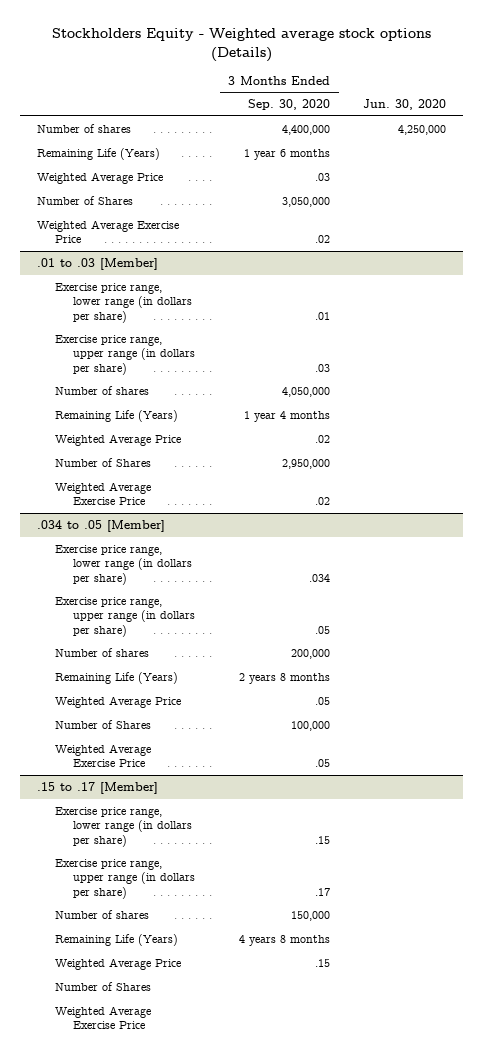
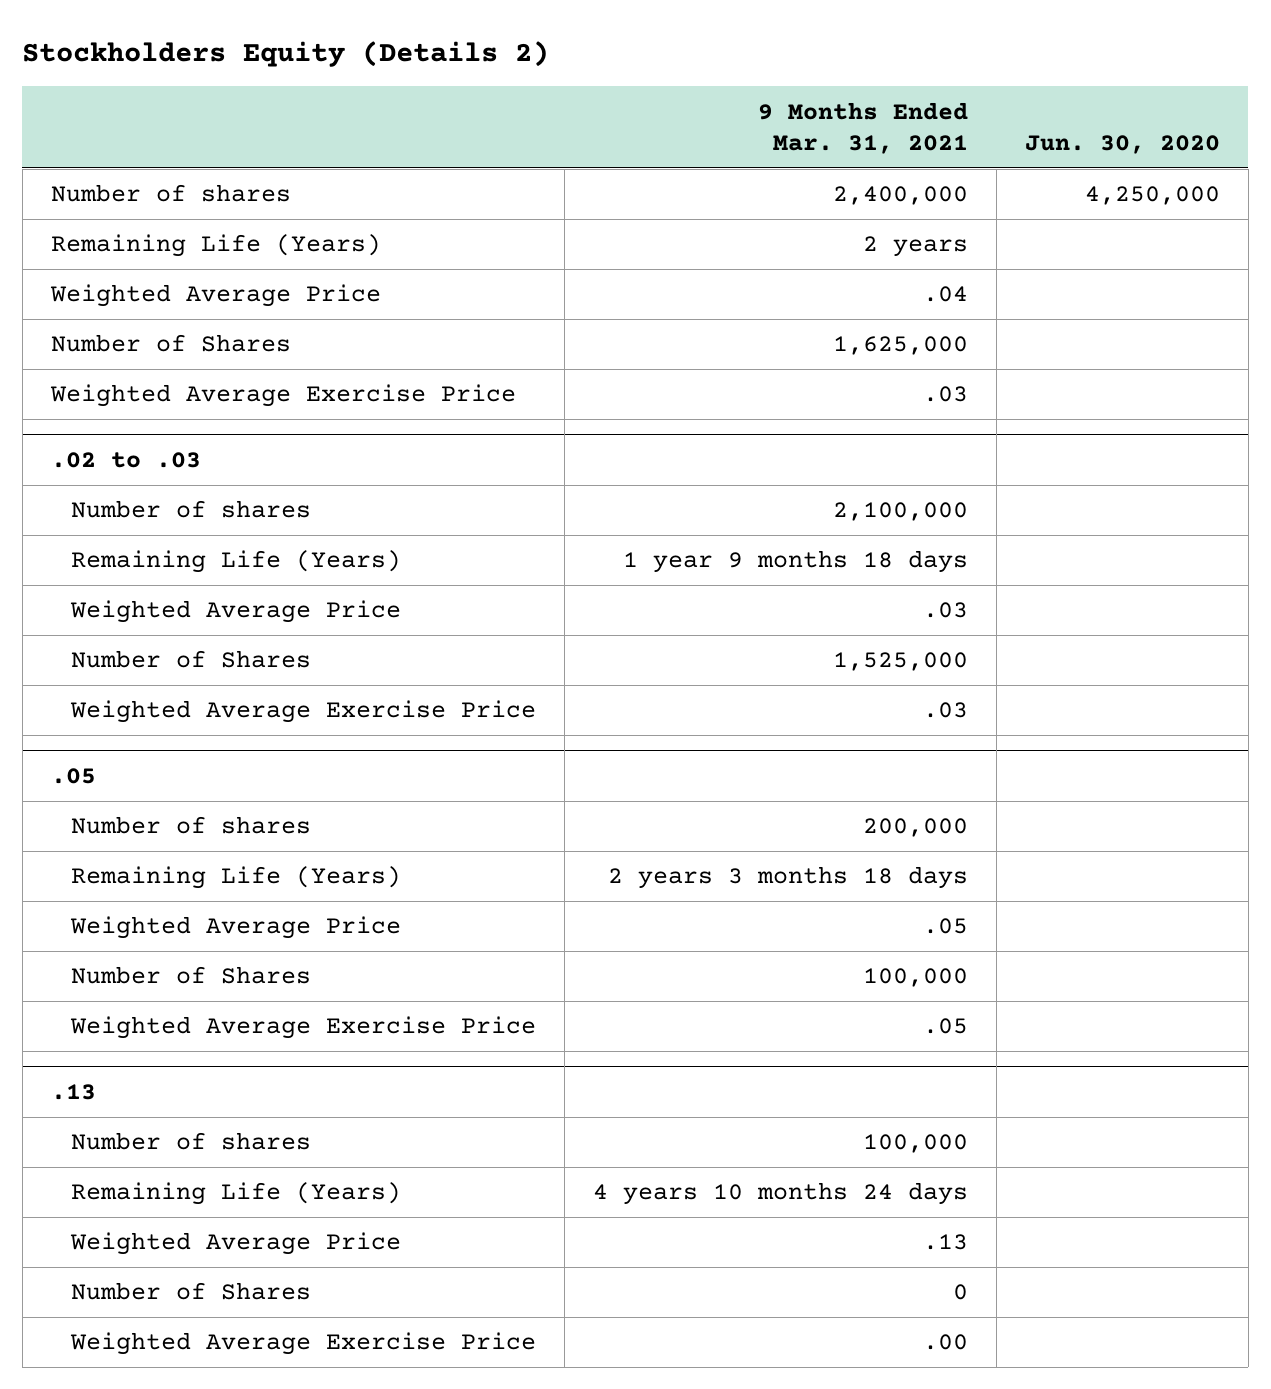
- Stockholders Equity - Weighted average stock options (Details)
+ Stockholders Equity (Details 2)
- | 3 Months Ended Sep. 30, 2020 | Jun. 30, 2020
+ | 9 Months Ended Mar. 31, 2021 | Jun. 30, 2020
- .01 to .03 [Member]
- Exercise price range, lower range (in dollars per share) | .01 |
- Exercise price range, upper range (in dollars per share) | .03 |
+ .02 to .03
- .034 to .05 [Member]
- Exercise price range, lower range (in dollars per share) | .034 |
- Exercise price range, upper range (in dollars per share) | .05 |
+ .05
- .15 to .17 [Member]
- Exercise price range, lower range (in dollars per share) | .15 |
- Exercise price range, upper range (in dollars per share) | .17 |
+ .13

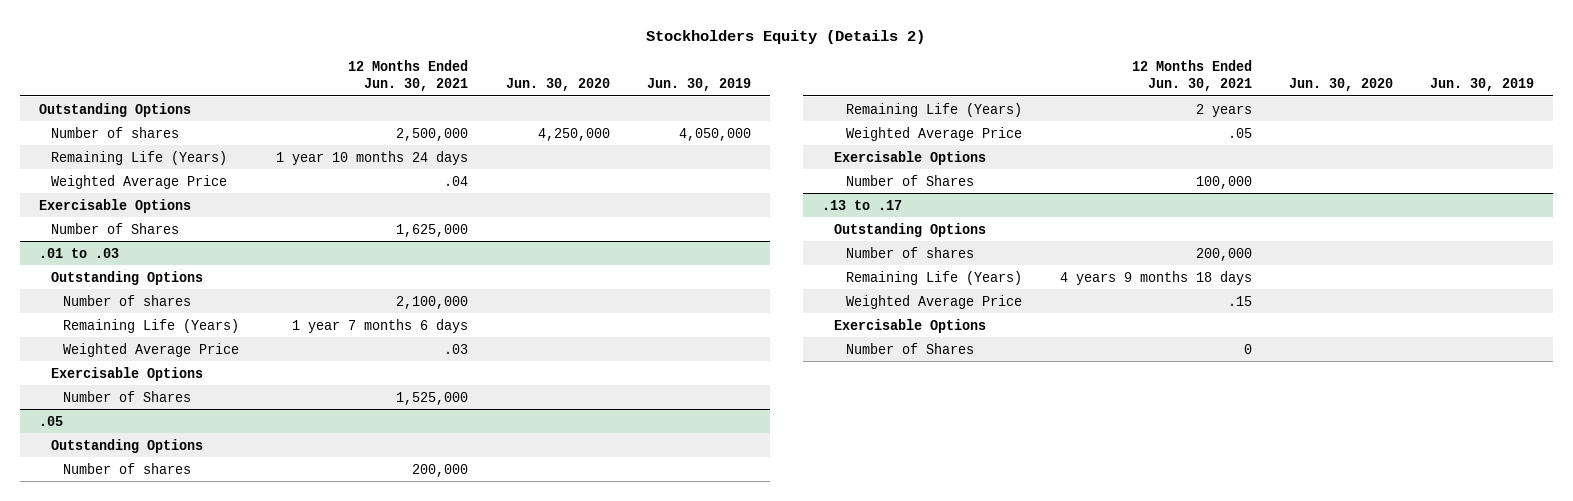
- | 9 Months Ended Mar. 31, 2021 | Jun. 30, 2020
+ | 12 Months Ended Jun. 30, 2021 | Jun. 30, 2020 | Jun. 30, 2019
+ Outstanding Options
+ Exercisable Options
- Weighted Average Exercise Price | .03 |
- .02 to .03
+ .01 to .03
+ Outstanding Options
+ Exercisable Options
- Weighted Average Exercise Price | .03 |
@ .05
+ Outstanding Options
+ Exercisable Options
- Weighted Average Exercise Price | .05 |
- .13
+ .13 to .17
+ Outstanding Options
+ Exercisable Options
- Weighted Average Exercise Price | .00 |

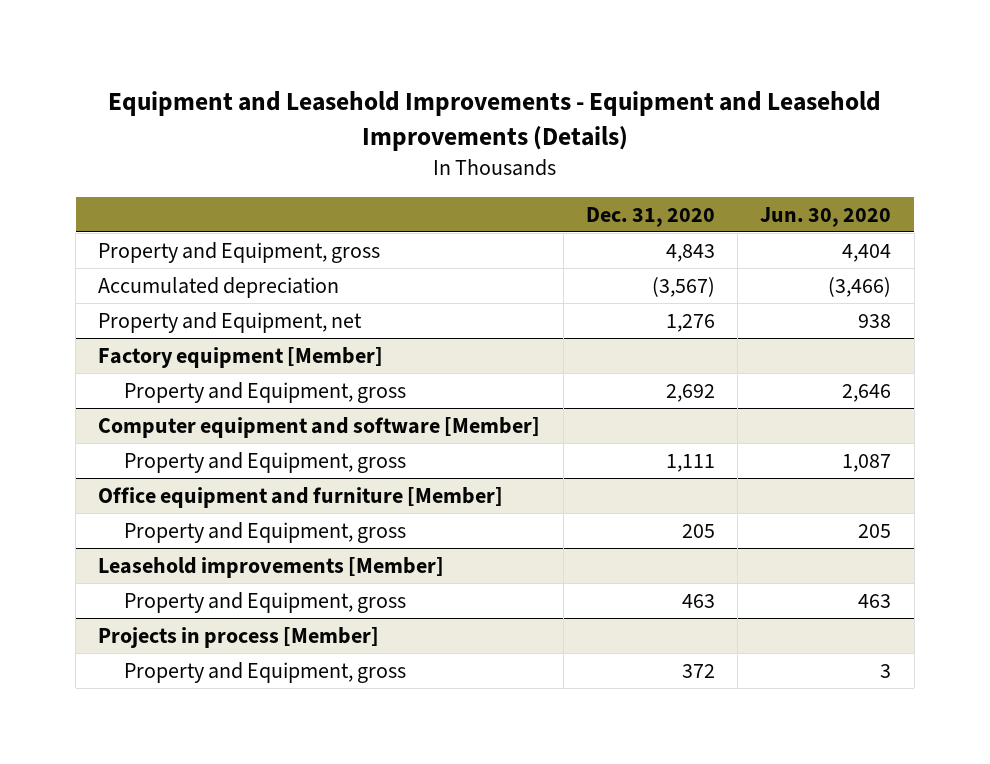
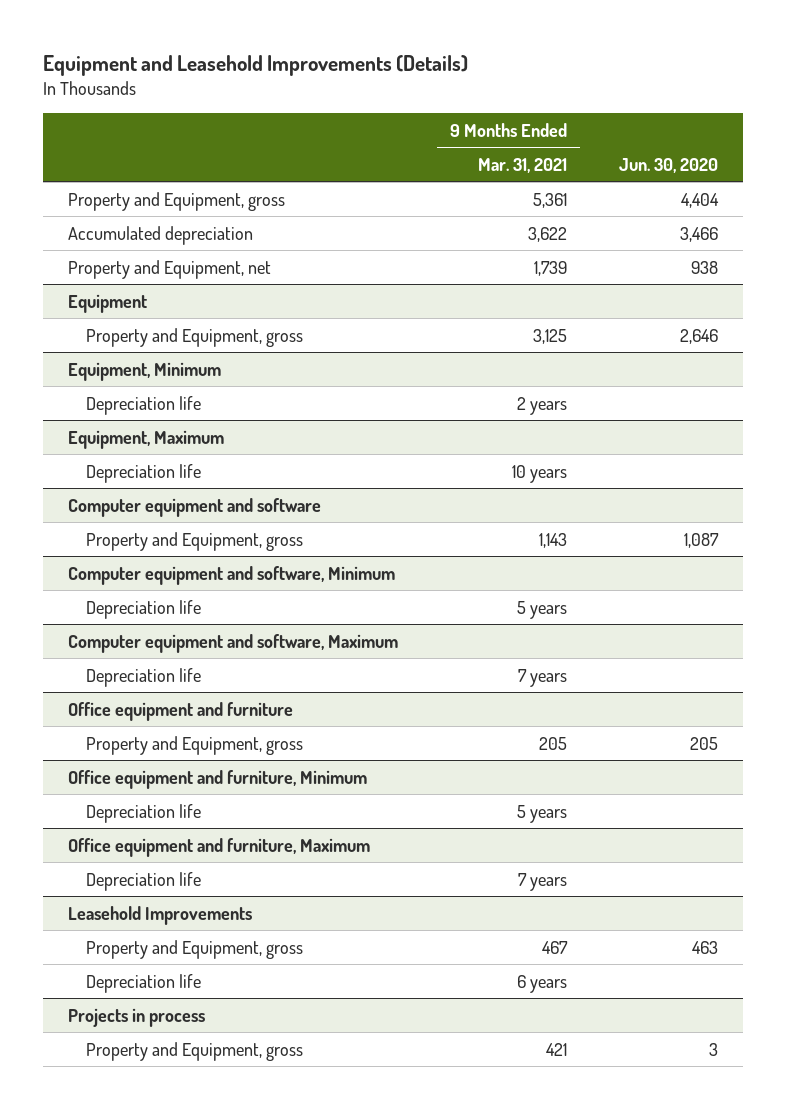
- Equipment and Leasehold Improvements - Equipment and Leasehold Improvements (Details)
+ Equipment and Leasehold Improvements (Details)
- | Dec. 31, 2020 | Jun. 30, 2020
+ | 9 Months Ended Mar. 31, 2021 | Jun. 30, 2020
- Accumulated depreciation | (3,567) | (3,466)
+ Accumulated depreciation | 3,622 | 3,466
- Factory equipment [Member]
+ Equipment
- Computer equipment and software [Member]
+ Equipment, Minimum
+ Depreciation life | 2 years |
+ Equipment, Maximum
+ Depreciation life | 10 years |
+ Computer equipment and software
- Office equipment and furniture [Member]
+ Computer equipment and software, Minimum
+ Depreciation life | 5 years |
+ Computer equipment and software, Maximum
+ Depreciation life | 7 years |
+ Office equipment and furniture
- Leasehold improvements [Member]
+ Office equipment and furniture, Minimum
+ Depreciation life | 5 years |
+ Office equipment and furniture, Maximum
+ Depreciation life | 7 years |
+ Leasehold Improvements
- Projects in process [Member]
+ Depreciation life | 6 years |
+ Projects in process

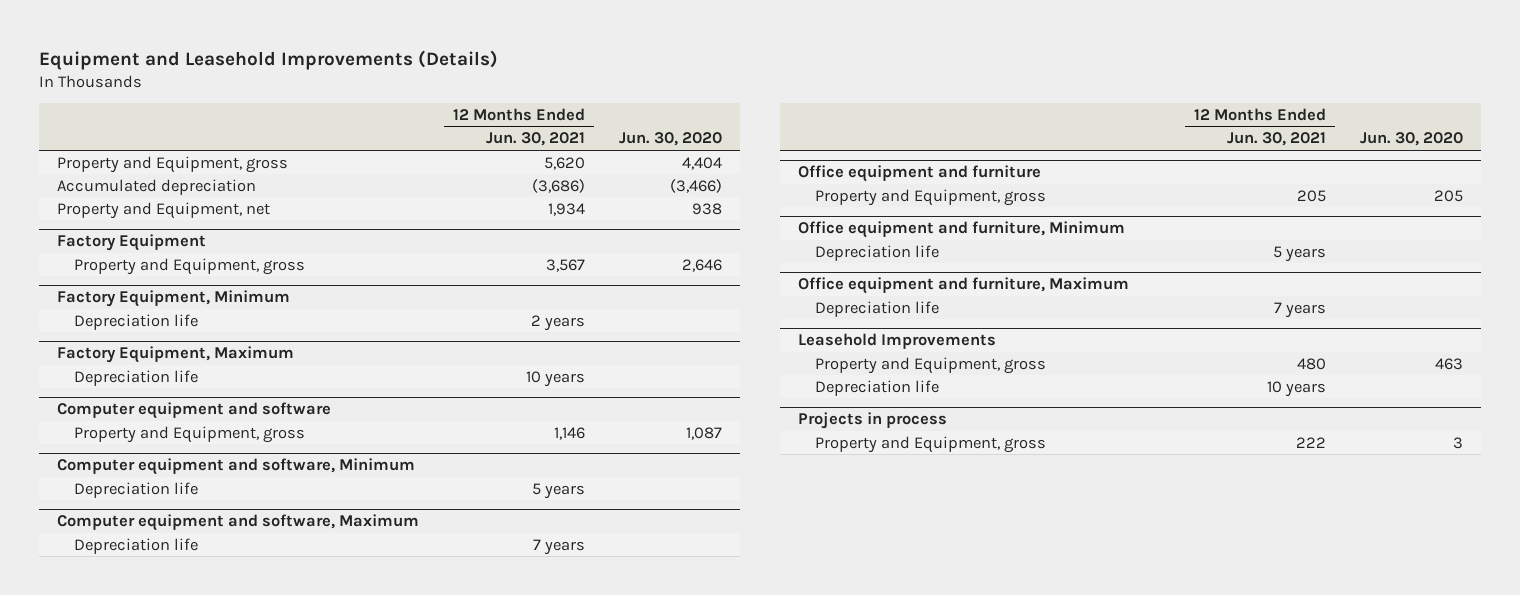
- | 9 Months Ended Mar. 31, 2021 | Jun. 30, 2020
+ | 12 Months Ended Jun. 30, 2021 | Jun. 30, 2020
- Accumulated depreciation | 3,622 | 3,466
+ Accumulated depreciation | (3,686) | (3,466)
- Equipment
+ Factory Equipment
- Equipment, Minimum
+ Factory Equipment, Minimum
- Equipment, Maximum
+ Factory Equipment, Maximum

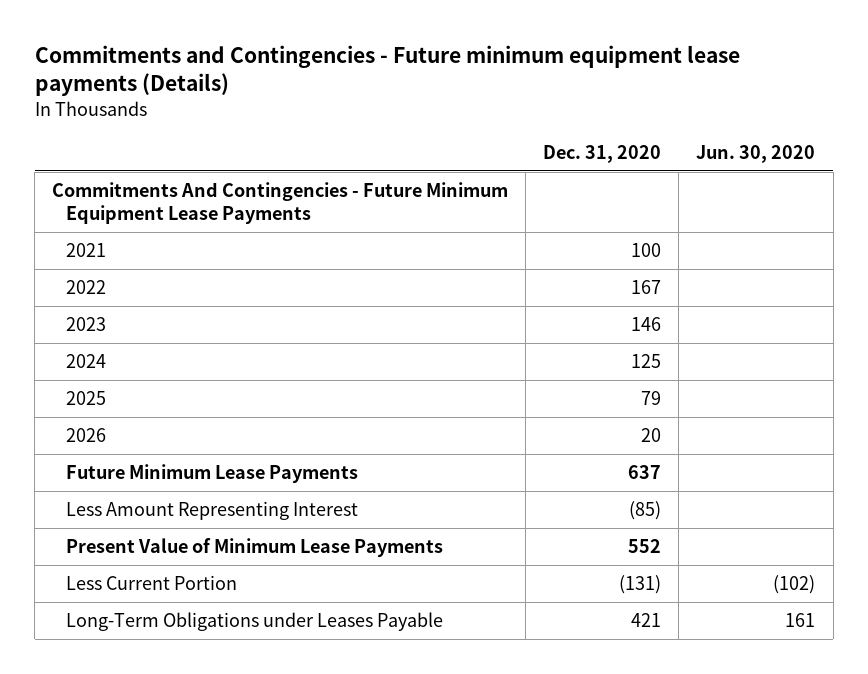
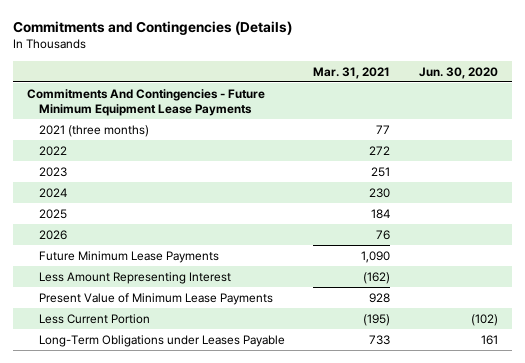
- Commitments and Contingencies - Future minimum equipment lease payments (Details)
+ Commitments and Contingencies (Details)
- | Dec. 31, 2020 | Jun. 30, 2020
+ | Mar. 31, 2021 | Jun. 30, 2020
- 2021 | 100 |
+ 2021 (three months) | 77 |

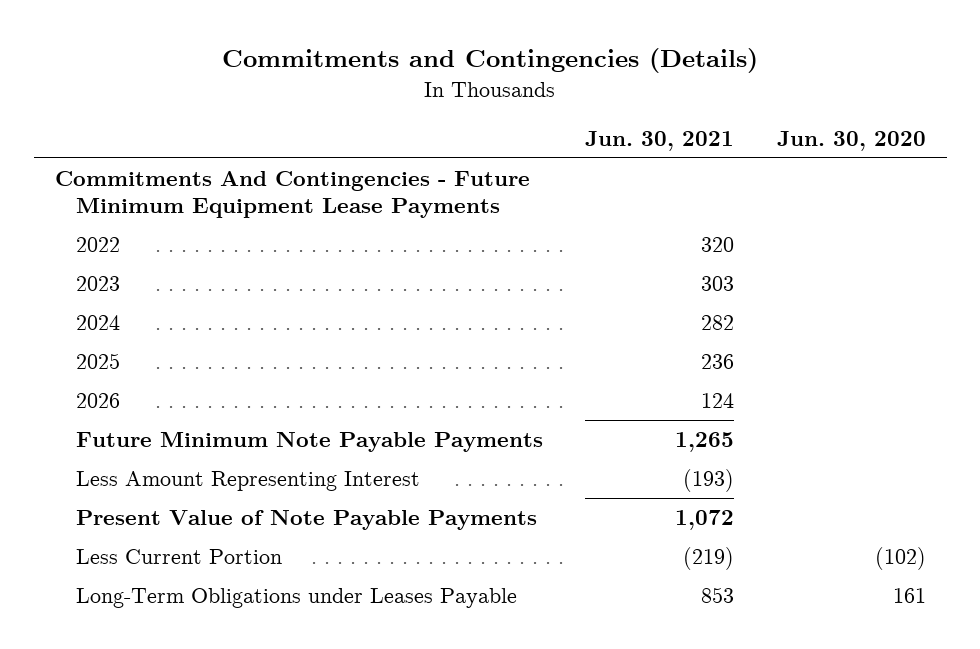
- | Mar. 31, 2021 | Jun. 30, 2020
+ | Jun. 30, 2021 | Jun. 30, 2020
- 2021 (three months) | 77 |
- Future Minimum Lease Payments | 1,090 |
+ Future Minimum Note Payable Payments | 1,265 |
- Present Value of Minimum Lease Payments | 928 |
+ Present Value of Note Payable Payments | 1,072 |

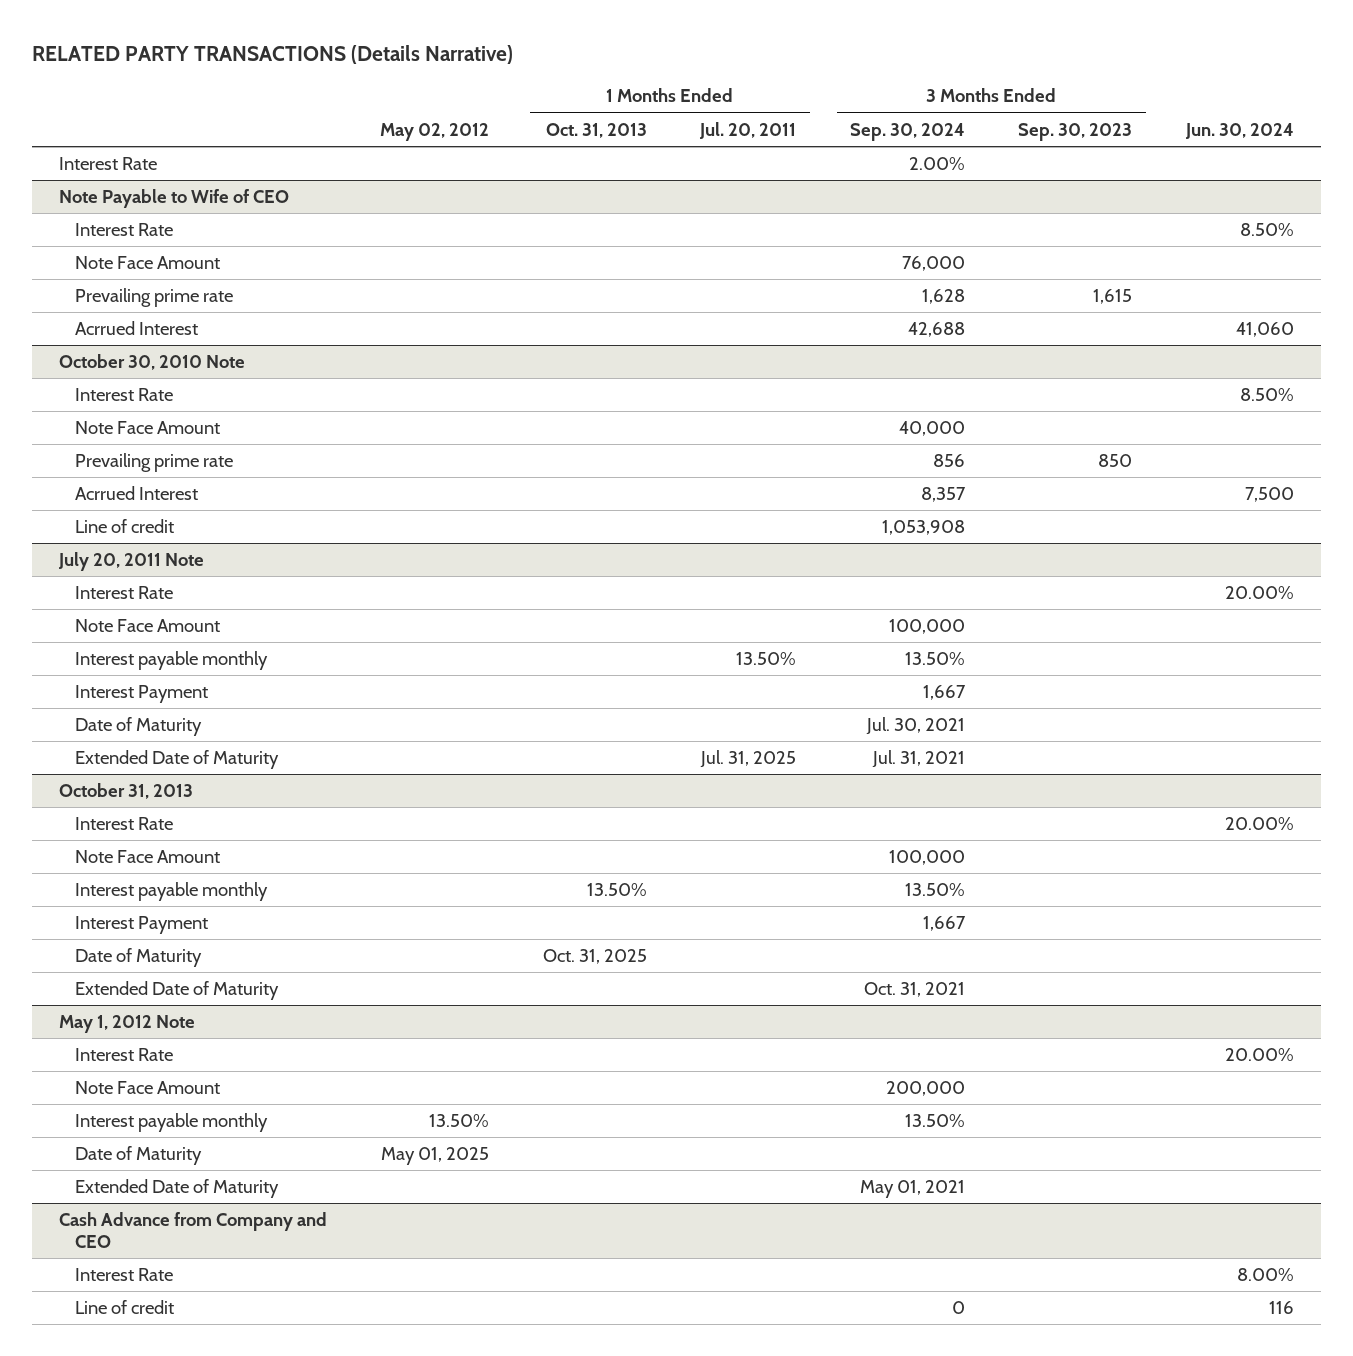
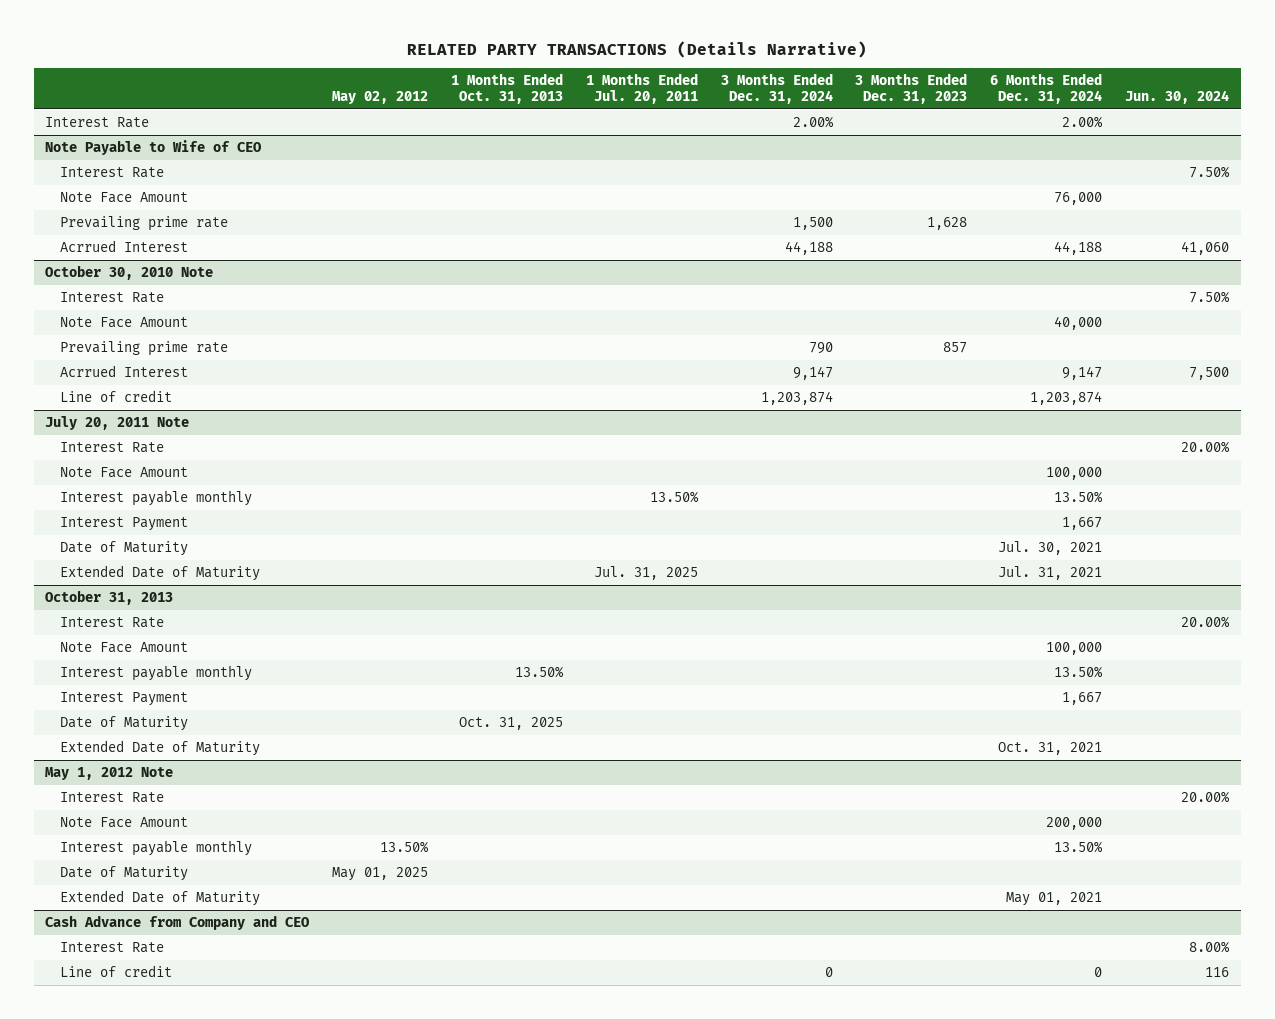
- | May 02, 2012 | 1 Months Ended Oct. 31, 2013 | 1 Months Ended Jul. 20, 2011 | 3 Months Ended Sep. 30, 2024 | 3 Months Ended Sep. 30, 2023 | Jun. 30, 2024
+ | May 02, 2012 | 1 Months Ended Oct. 31, 2013 | 1 Months Ended Jul. 20, 2011 | 3 Months Ended Dec. 31, 2024 | 3 Months Ended Dec. 31, 2023 | 6 Months Ended Dec. 31, 2024 | Jun. 30, 2024
@ Note Payable to Wife of CEO
- Interest Rate | | | | | | 8.50%
+ Interest Rate | | | | | | | 7.50%
@ October 30, 2010 Note
- Interest Rate | | | | | | 8.50%
+ Interest Rate | | | | | | | 7.50%

